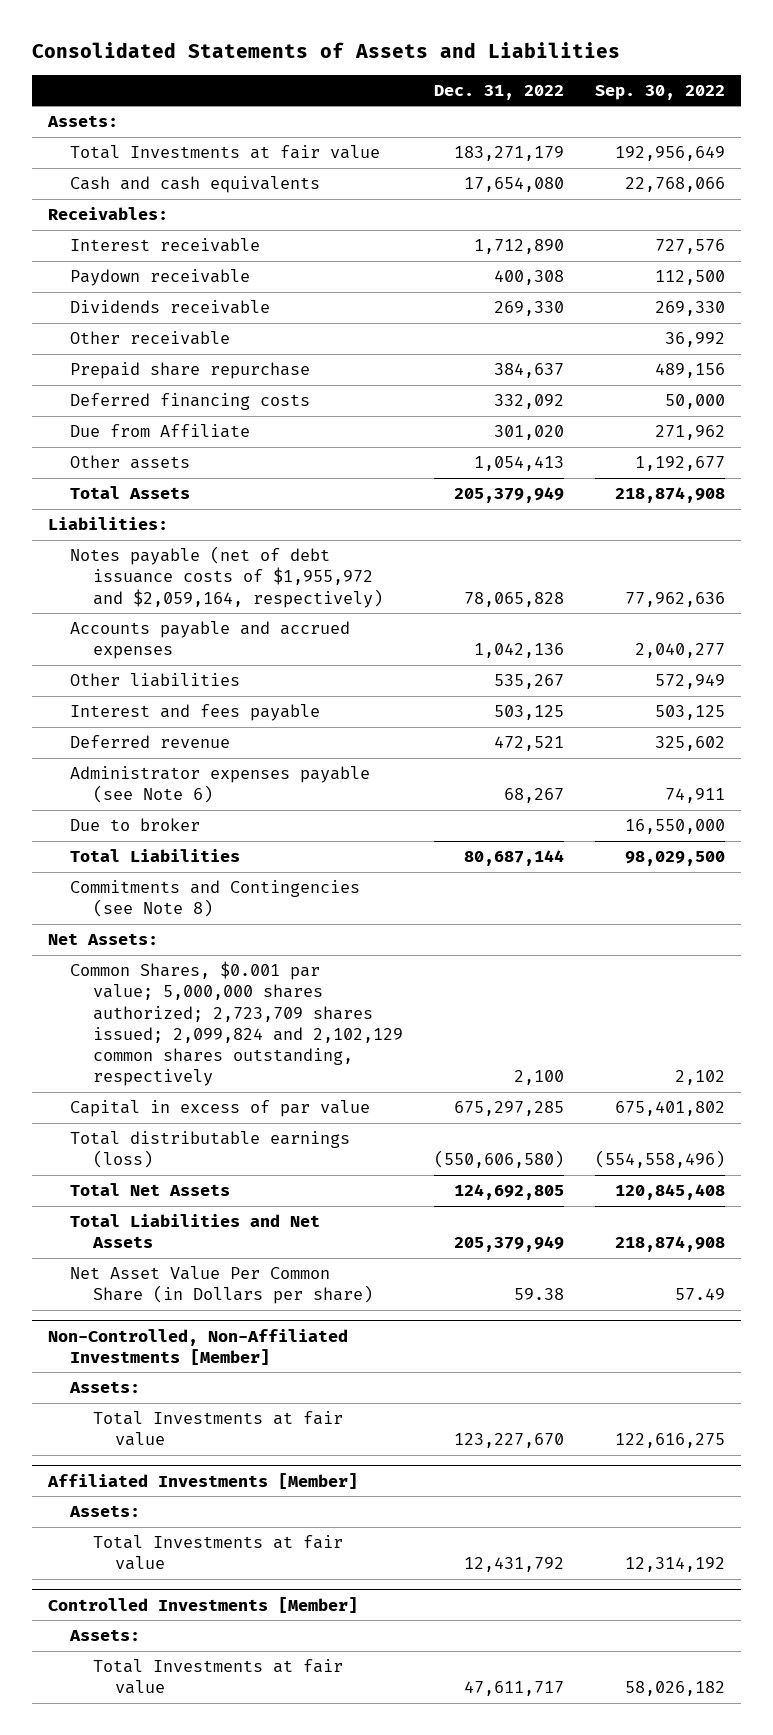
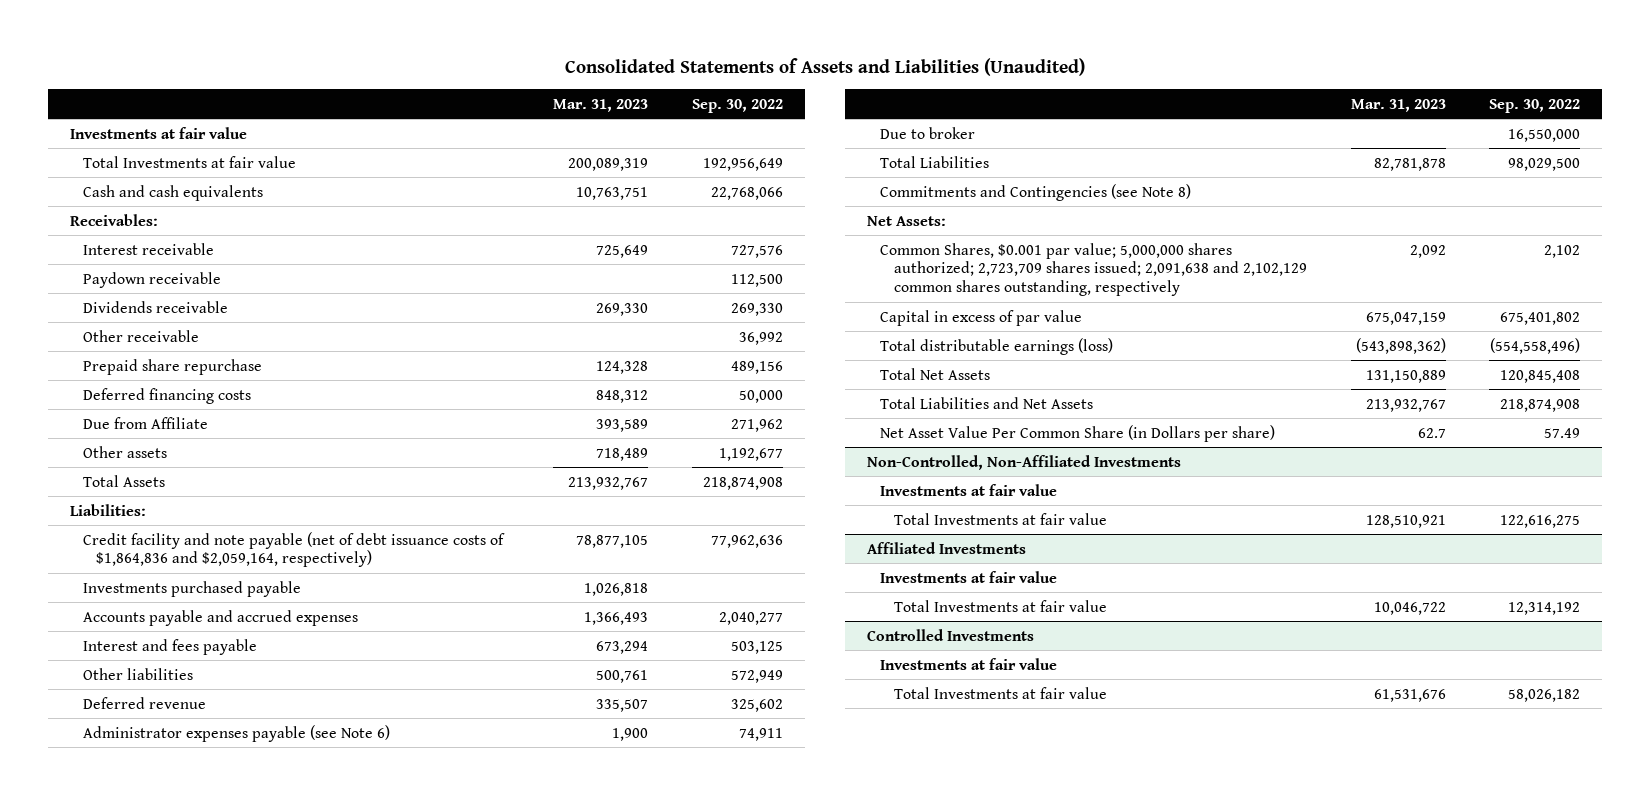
- Consolidated Statements of Assets and Liabilities
+ Consolidated Statements of Assets and Liabilities (Unaudited)
- | Dec. 31, 2022 | Sep. 30, 2022
+ | Mar. 31, 2023 | Sep. 30, 2022
- Assets:
+ Investments at fair value
- Notes payable (net of debt issuance costs of $1,955,972 and $2,059,164, respectively) | 78,065,828 | 77,962,636
+ Credit facility and note payable (net of debt issuance costs of $1,864,836 and $2,059,164, respectively) | 78,877,105 | 77,962,636
+ Investments purchased payable | 1,026,818 |
moved down: Other liabilities | 500,761 | 572,949
- Common Shares, $0.001 par value; 5,000,000 shares authorized; 2,723,709 shares issued; 2,099,824 and 2,102,129 common shares outstanding, respectively | 2,100 | 2,102
+ Common Shares, $0.001 par value; 5,000,000 shares authorized; 2,723,709 shares issued; 2,091,638 and 2,102,129 common shares outstanding, respectively | 2,092 | 2,102
- Non-Controlled, Non-Affiliated Investments [Member]
- Assets:
+ Non-Controlled, Non-Affiliated Investments
+ Investments at fair value
- Affiliated Investments [Member]
- Assets:
+ Affiliated Investments
+ Investments at fair value
- Controlled Investments [Member]
- Assets:
+ Controlled Investments
+ Investments at fair value

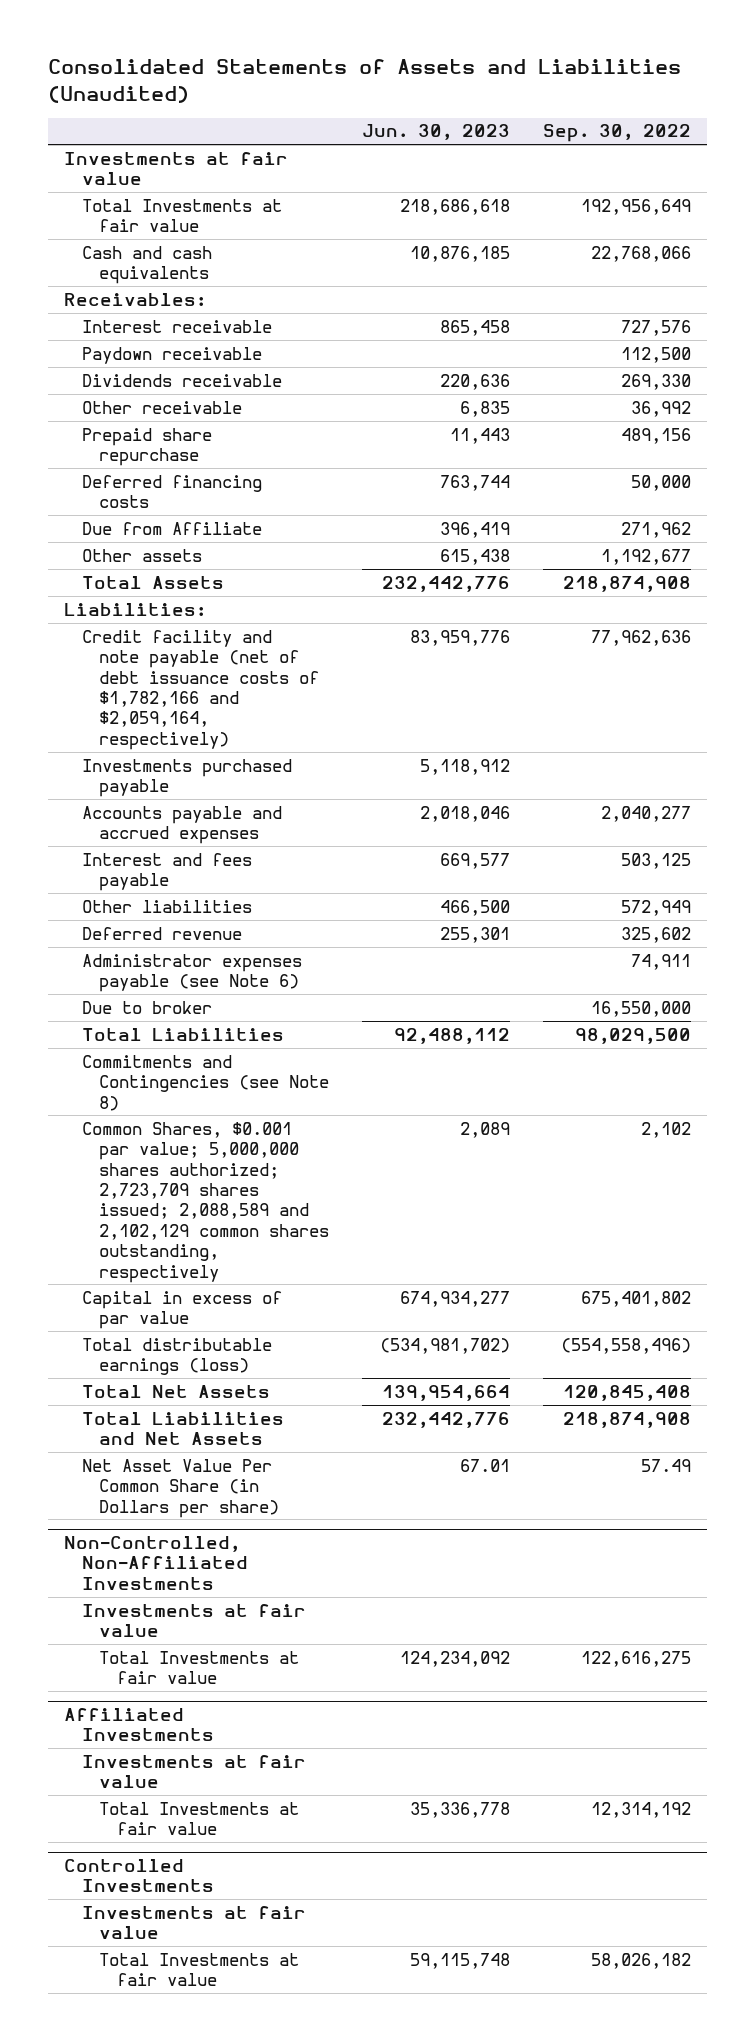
- | Mar. 31, 2023 | Sep. 30, 2022
+ | Jun. 30, 2023 | Sep. 30, 2022
- Credit facility and note payable (net of debt issuance costs of $1,864,836 and $2,059,164, respectively) | 78,877,105 | 77,962,636
+ Credit facility and note payable (net of debt issuance costs of $1,782,166 and $2,059,164, respectively) | 83,959,776 | 77,962,636
- Net Assets:
- Common Shares, $0.001 par value; 5,000,000 shares authorized; 2,723,709 shares issued; 2,091,638 and 2,102,129 common shares outstanding, respectively | 2,092 | 2,102
+ Common Shares, $0.001 par value; 5,000,000 shares authorized; 2,723,709 shares issued; 2,088,589 and 2,102,129 common shares outstanding, respectively | 2,089 | 2,102

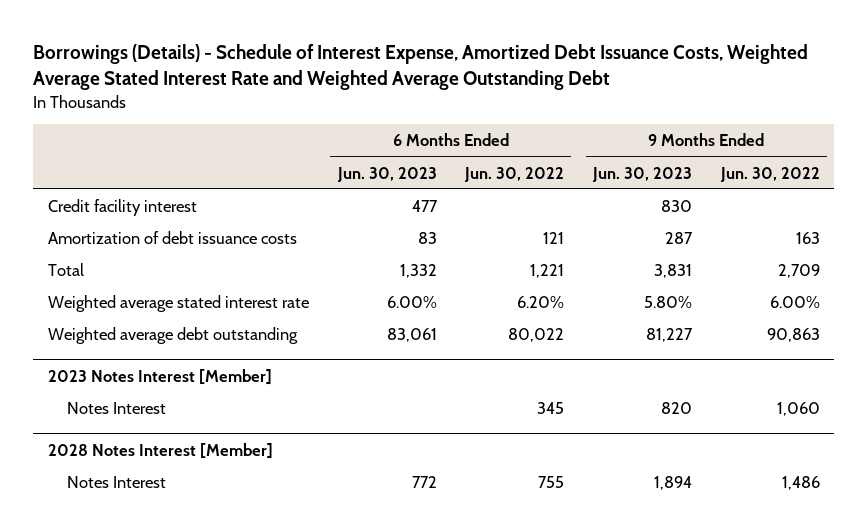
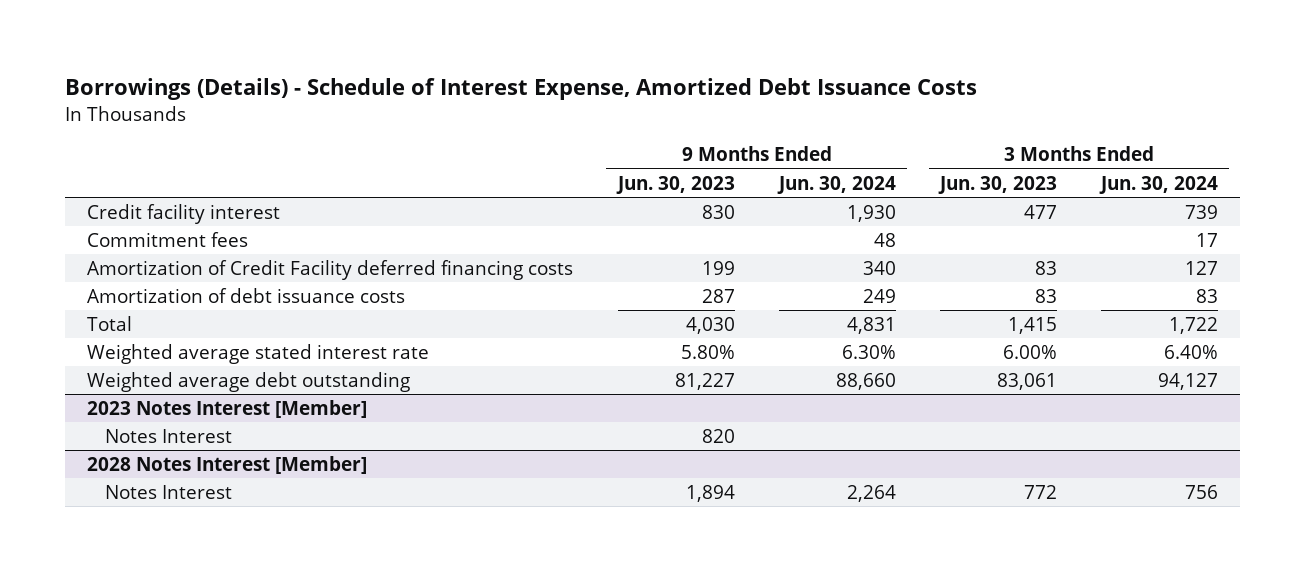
- Borrowings (Details) - Schedule of Interest Expense, Amortized Debt Issuance Costs, Weighted Average Stated Interest Rate and Weighted Average Outstanding Debt
+ Borrowings (Details) - Schedule of Interest Expense, Amortized Debt Issuance Costs
- | 6 Months Ended Jun. 30, 2023 | 6 Months Ended Jun. 30, 2022 | 9 Months Ended Jun. 30, 2023 | 9 Months Ended Jun. 30, 2022
+ | 9 Months Ended Jun. 30, 2023 | 9 Months Ended Jun. 30, 2024 | 3 Months Ended Jun. 30, 2023 | 3 Months Ended Jun. 30, 2024
+ Commitment fees | | 48 | | 17
+ Amortization of Credit Facility deferred financing costs | 199 | 340 | 83 | 127
- Total | 1,332 | 1,221 | 3,831 | 2,709
+ Total | 4,030 | 4,831 | 1,415 | 1,722

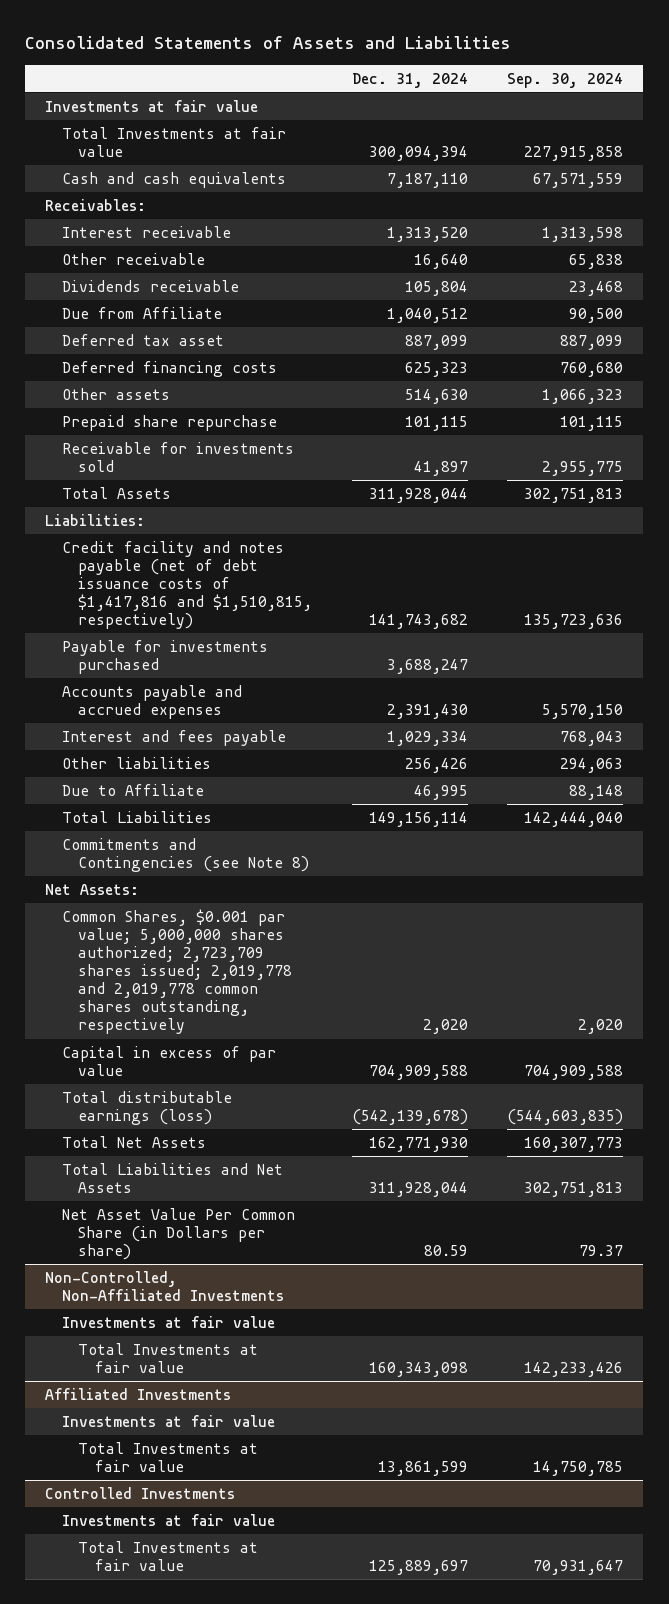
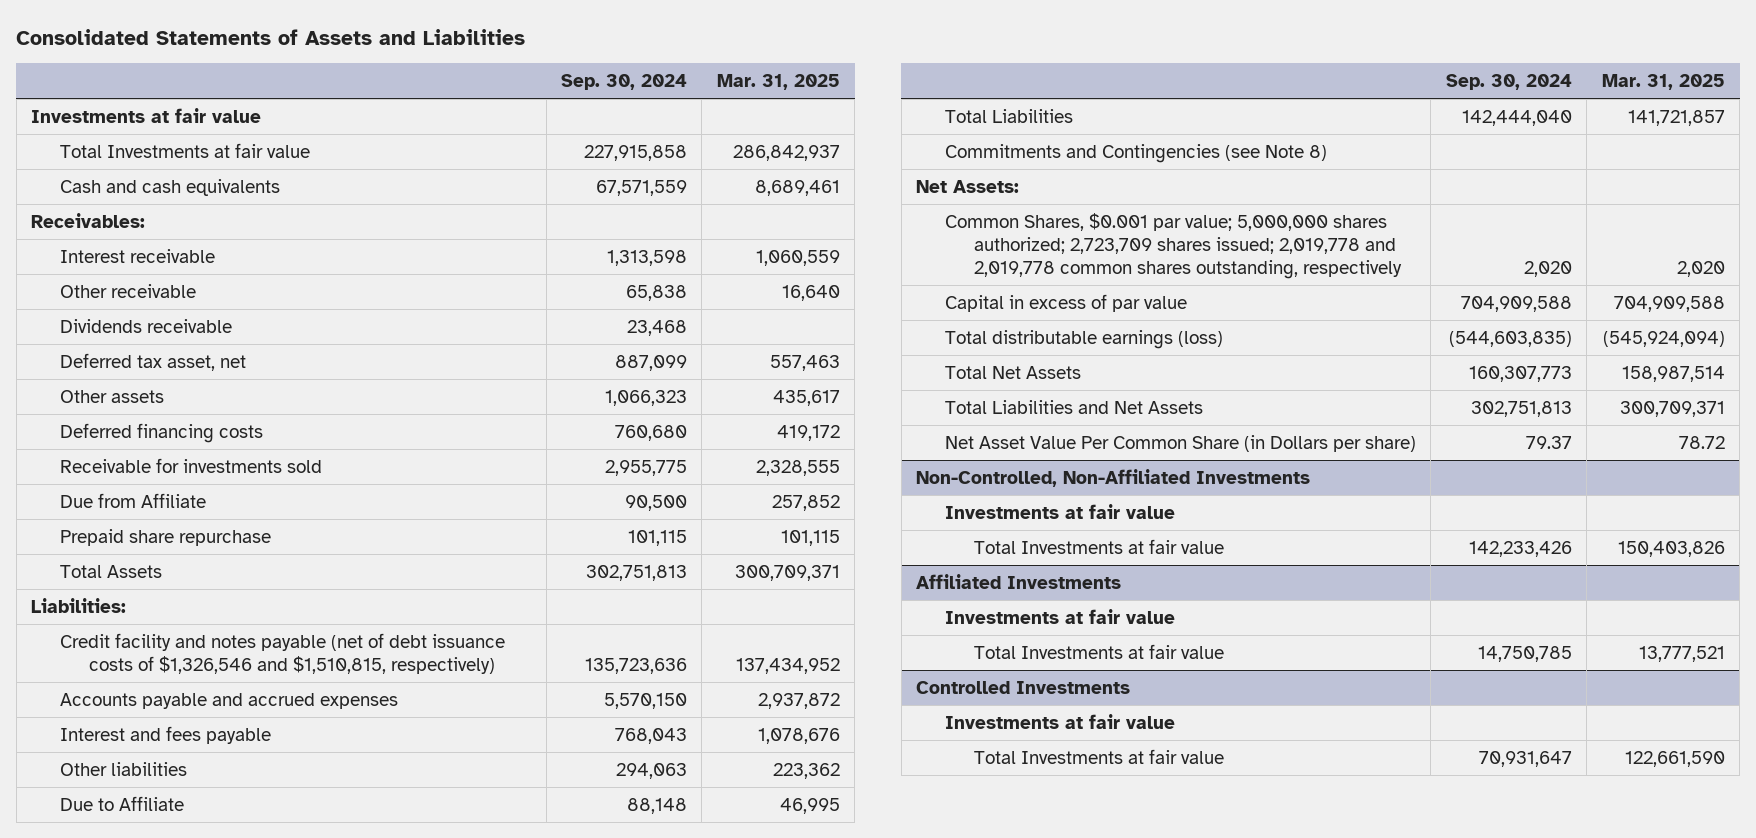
- | Dec. 31, 2024 | Sep. 30, 2024
+ | Sep. 30, 2024 | Mar. 31, 2025
- Deferred tax asset | 887,099 | 887,099
+ Deferred tax asset, net | 887,099 | 557,463
moved down: Deferred financing costs | 760,680 | 419,172
moved down: Due from Affiliate | 90,500 | 257,852
moved down: Prepaid share repurchase | 101,115 | 101,115
- Credit facility and notes payable (net of debt issuance costs of $1,417,816 and $1,510,815, respectively) | 141,743,682 | 135,723,636
- Payable for investments purchased | 3,688,247 |
+ Credit facility and notes payable (net of debt issuance costs of $1,326,546 and $1,510,815, respectively) | 135,723,636 | 137,434,952

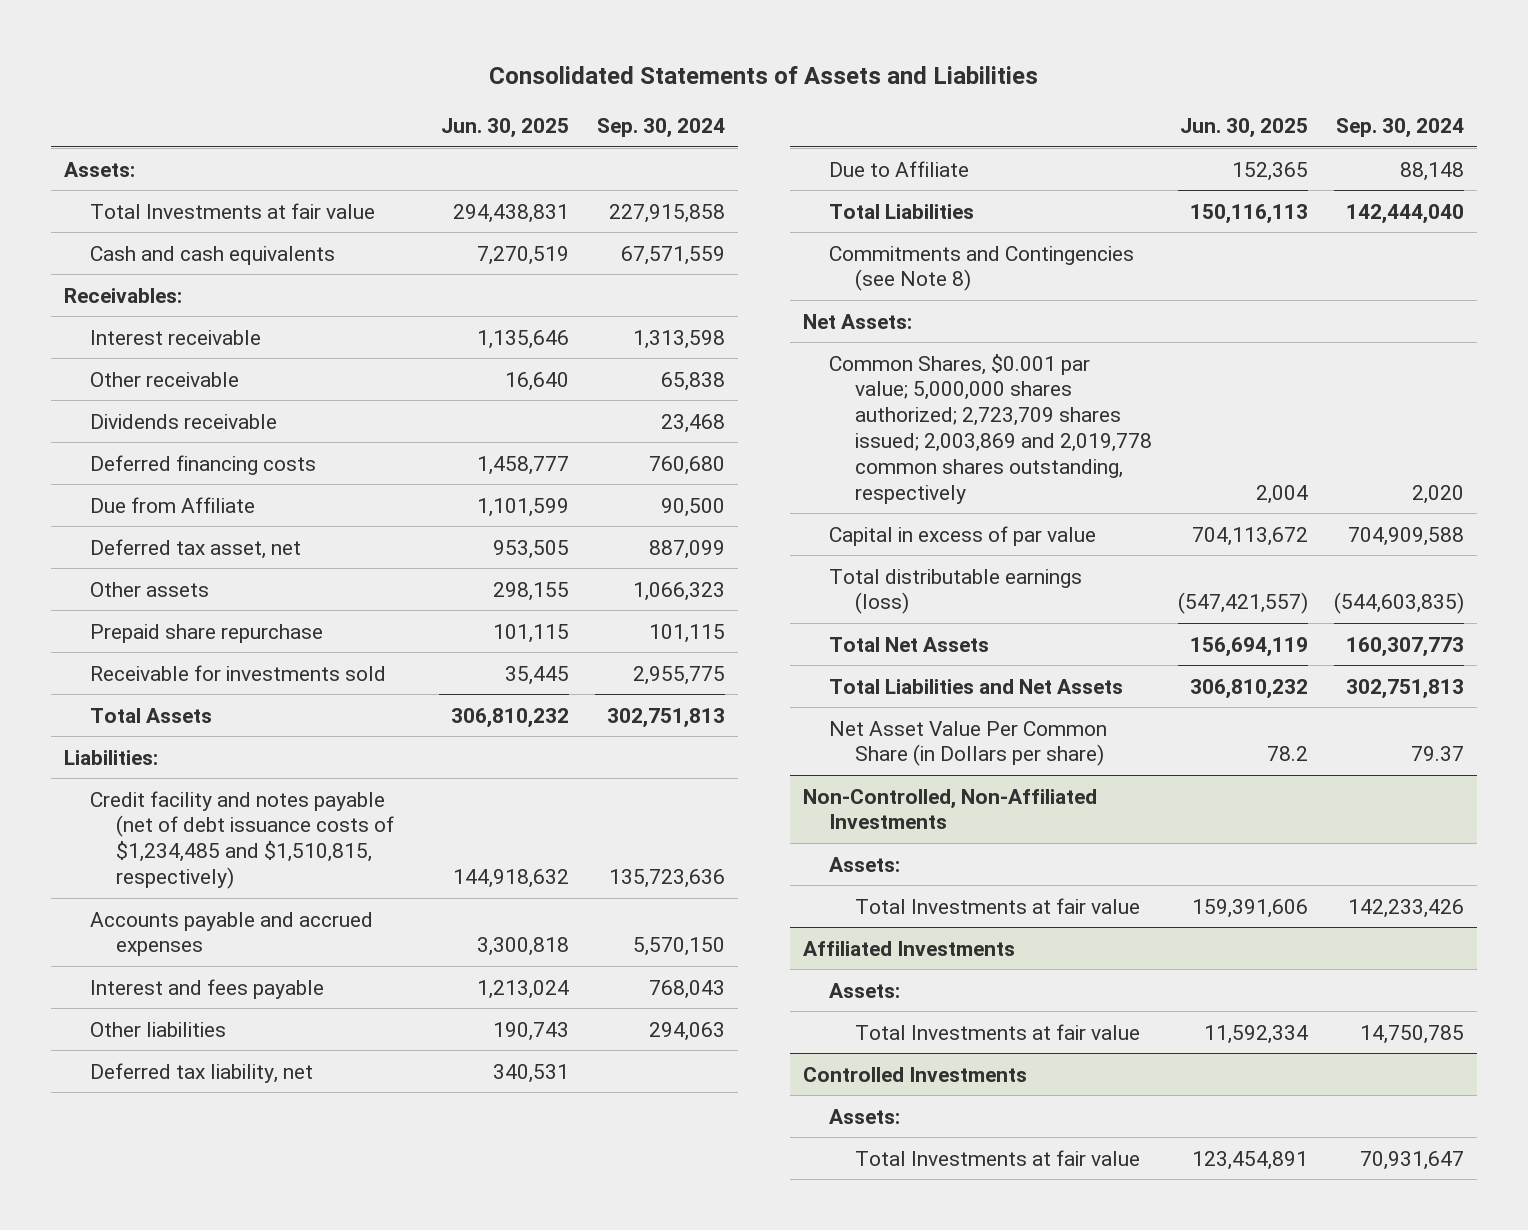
- | Sep. 30, 2024 | Mar. 31, 2025
+ | Jun. 30, 2025 | Sep. 30, 2024
- Investments at fair value
+ Assets:
moved down: Deferred tax asset, net | 953,505 | 887,099
moved down: Other assets | 298,155 | 1,066,323
moved down: Receivable for investments sold | 35,445 | 2,955,775
- Credit facility and notes payable (net of debt issuance costs of $1,326,546 and $1,510,815, respectively) | 135,723,636 | 137,434,952
+ Credit facility and notes payable (net of debt issuance costs of $1,234,485 and $1,510,815, respectively) | 144,918,632 | 135,723,636
+ Deferred tax liability, net | 340,531 |
- Common Shares, $0.001 par value; 5,000,000 shares authorized; 2,723,709 shares issued; 2,019,778 and 2,019,778 common shares outstanding, respectively | 2,020 | 2,020
+ Common Shares, $0.001 par value; 5,000,000 shares authorized; 2,723,709 shares issued; 2,003,869 and 2,019,778 common shares outstanding, respectively | 2,004 | 2,020
@ Non-Controlled, Non-Affiliated Investments
- Investments at fair value
+ Assets:
@ Affiliated Investments
- Investments at fair value
+ Assets:
@ Controlled Investments
- Investments at fair value
+ Assets:

